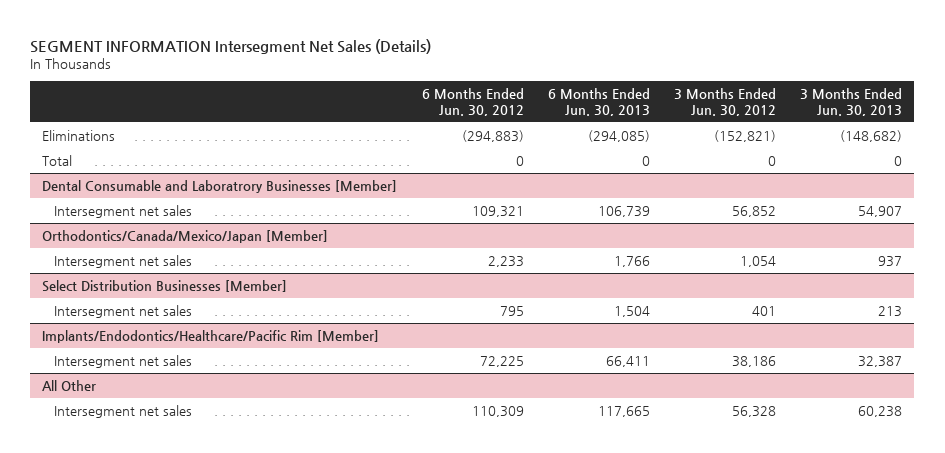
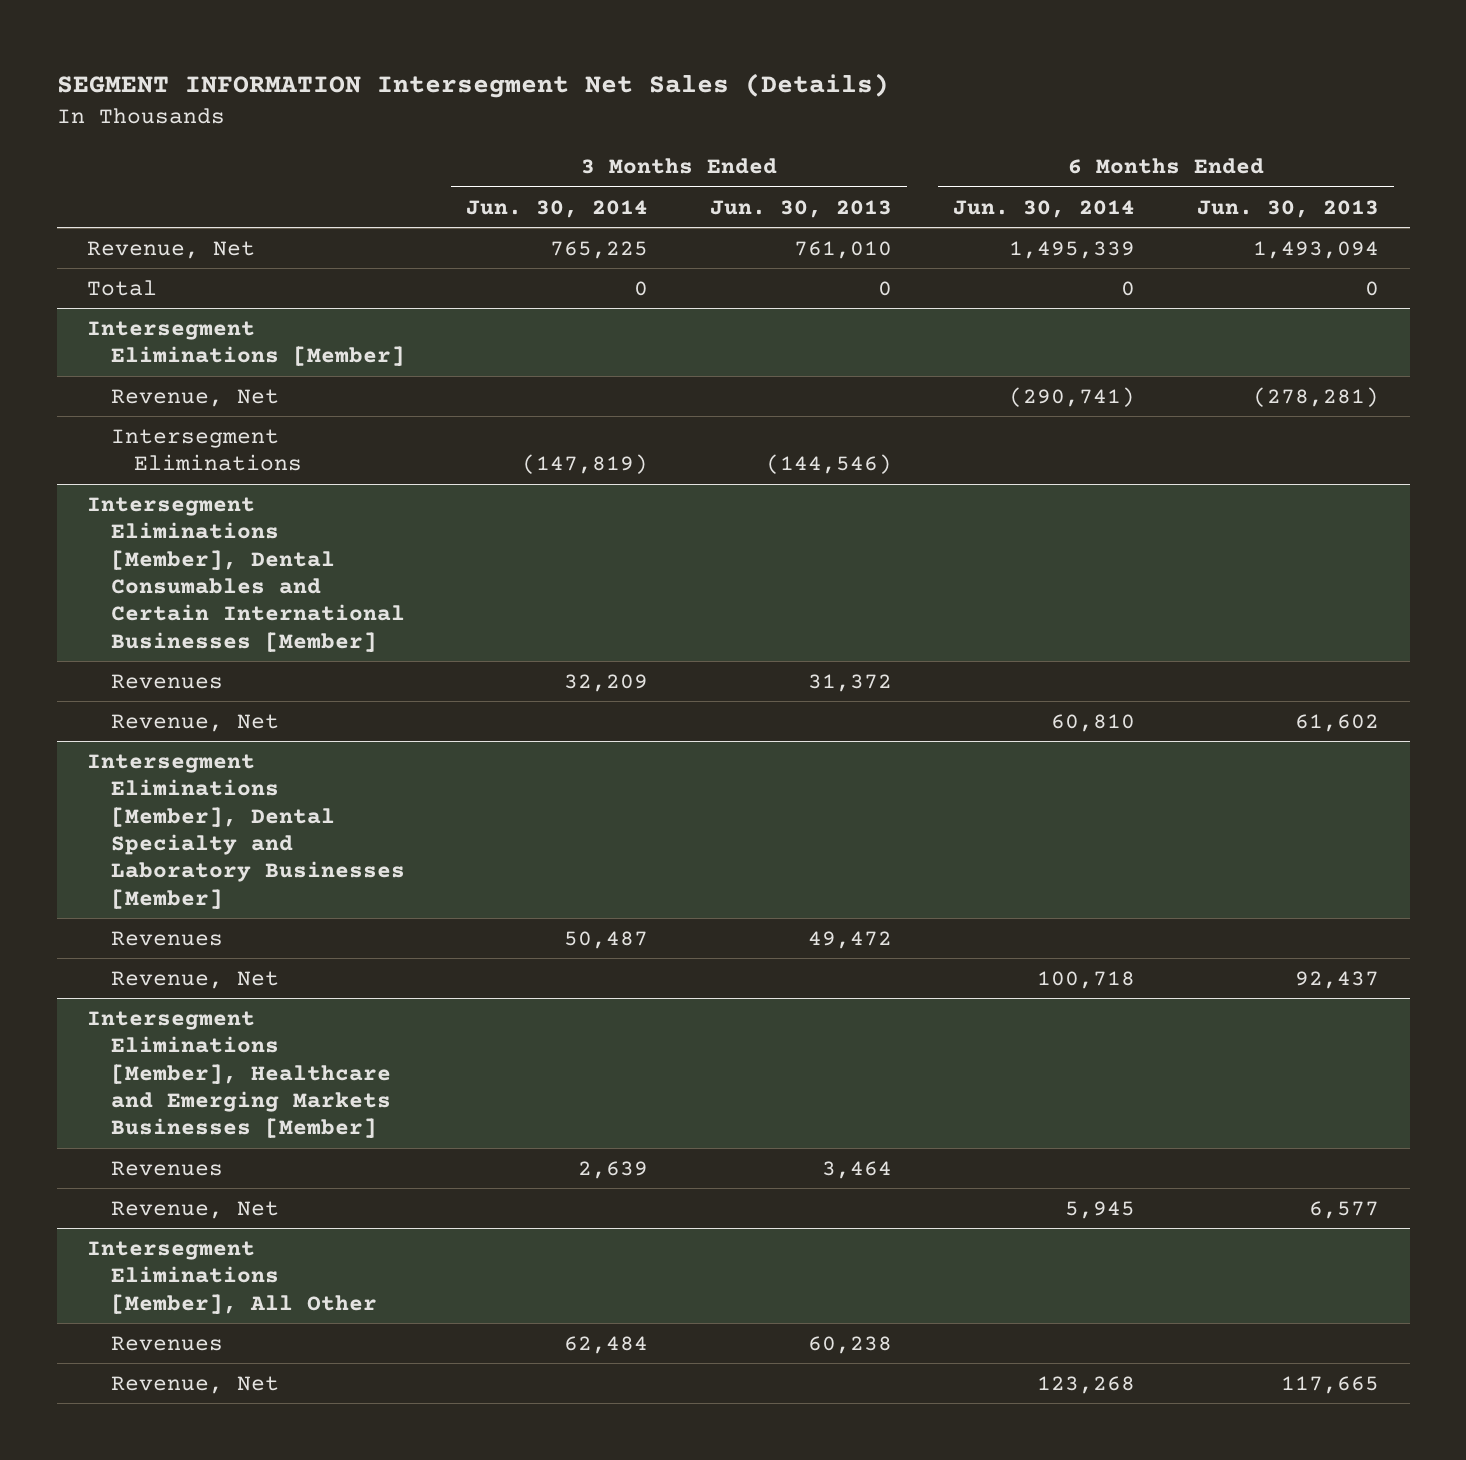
- | 6 Months Ended Jun. 30, 2012 | 6 Months Ended Jun. 30, 2013 | 3 Months Ended Jun. 30, 2012 | 3 Months Ended Jun. 30, 2013
+ | 3 Months Ended Jun. 30, 2014 | 3 Months Ended Jun. 30, 2013 | 6 Months Ended Jun. 30, 2014 | 6 Months Ended Jun. 30, 2013
- Eliminations | (294,883) | (294,085) | (152,821) | (148,682)
+ Revenue, Net | 765,225 | 761,010 | 1,495,339 | 1,493,094
- Dental Consumable and Laboratrory Businesses [Member]
- Intersegment net sales | 109,321 | 106,739 | 56,852 | 54,907
- Orthodontics/Canada/Mexico/Japan [Member]
- Intersegment net sales | 2,233 | 1,766 | 1,054 | 937
- Select Distribution Businesses [Member]
- Intersegment net sales | 795 | 1,504 | 401 | 213
- Implants/Endodontics/Healthcare/Pacific Rim [Member]
- Intersegment net sales | 72,225 | 66,411 | 38,186 | 32,387
- All Other
- Intersegment net sales | 110,309 | 117,665 | 56,328 | 60,238
+ Intersegment Eliminations [Member]
+ Revenue, Net | | | (290,741) | (278,281)
+ Intersegment Eliminations | (147,819) | (144,546) | |
+ Intersegment Eliminations [Member], Dental Consumables and Certain International Businesses [Member]
+ Revenues | 32,209 | 31,372 | |
+ Revenue, Net | | | 60,810 | 61,602
+ Intersegment Eliminations [Member], Dental Specialty and Laboratory Businesses [Member]
+ Revenues | 50,487 | 49,472 | |
+ Revenue, Net | | | 100,718 | 92,437
+ Intersegment Eliminations [Member], Healthcare and Emerging Markets Businesses [Member]
+ Revenues | 2,639 | 3,464 | |
+ Revenue, Net | | | 5,945 | 6,577
+ Intersegment Eliminations [Member], All Other
+ Revenues | 62,484 | 60,238 | |
+ Revenue, Net | | | 123,268 | 117,665

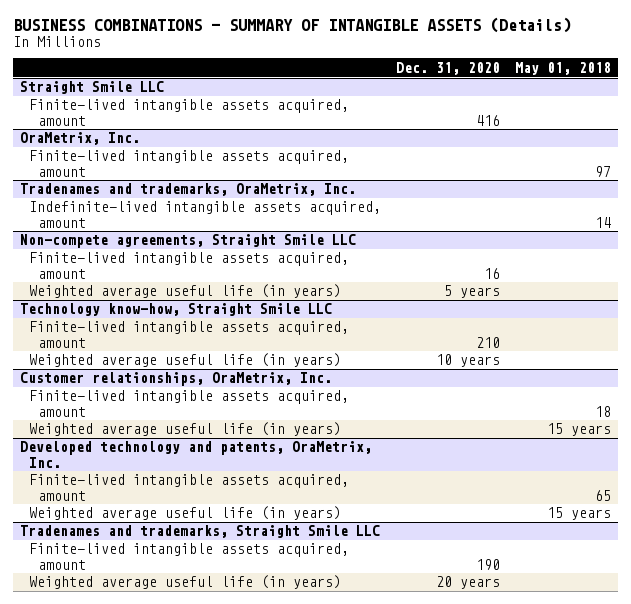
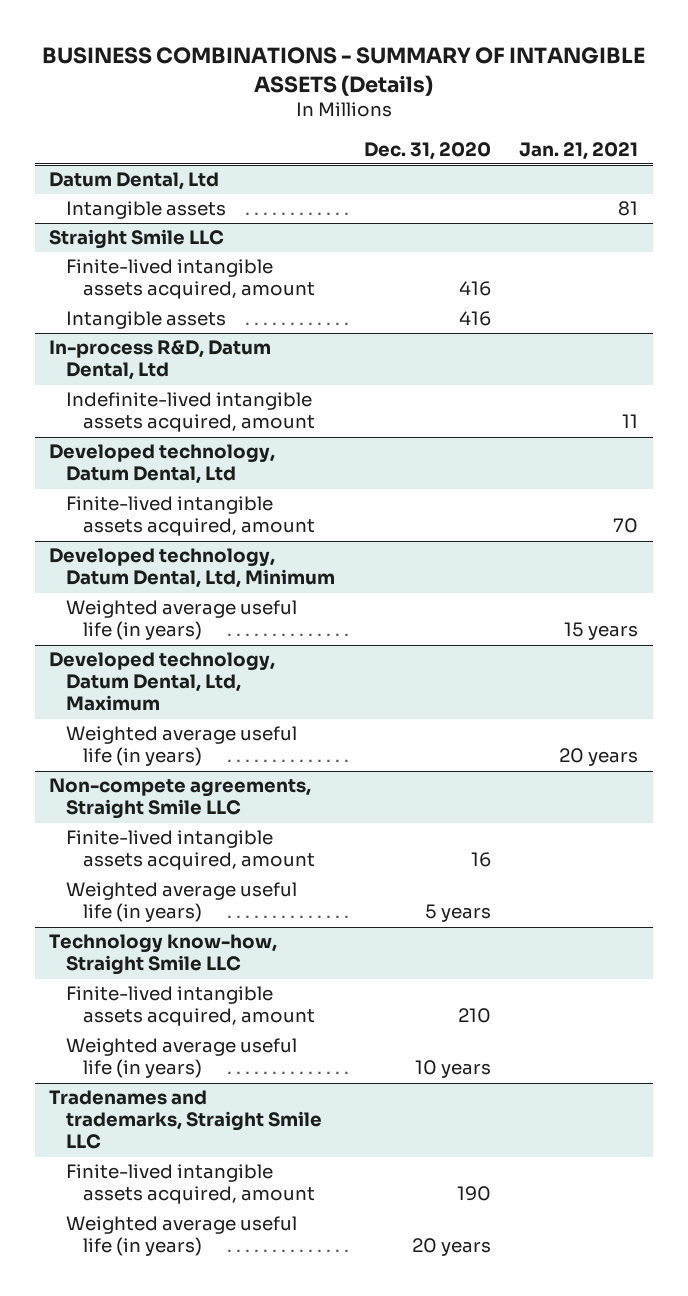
- | Dec. 31, 2020 | May 01, 2018
+ | Dec. 31, 2020 | Jan. 21, 2021
+ Datum Dental, Ltd
+ Intangible assets | | 81
- OraMetrix, Inc.
- Finite-lived intangible assets acquired, amount | | 97
- Tradenames and trademarks, OraMetrix, Inc.
- Indefinite-lived intangible assets acquired, amount | | 14
@ Straight Smile LLC
+ Intangible assets | 416 |
+ In-process R&D, Datum Dental, Ltd
+ Indefinite-lived intangible assets acquired, amount | | 11
+ Developed technology, Datum Dental, Ltd
+ Finite-lived intangible assets acquired, amount | | 70
+ Developed technology, Datum Dental, Ltd, Minimum
+ Weighted average useful life (in years) | | 15 years
+ Developed technology, Datum Dental, Ltd, Maximum
+ Weighted average useful life (in years) | | 20 years
- Customer relationships, OraMetrix, Inc.
- Finite-lived intangible assets acquired, amount | | 18
- Weighted average useful life (in years) | | 15 years
- Developed technology and patents, OraMetrix, Inc.
- Finite-lived intangible assets acquired, amount | | 65
- Weighted average useful life (in years) | | 15 years

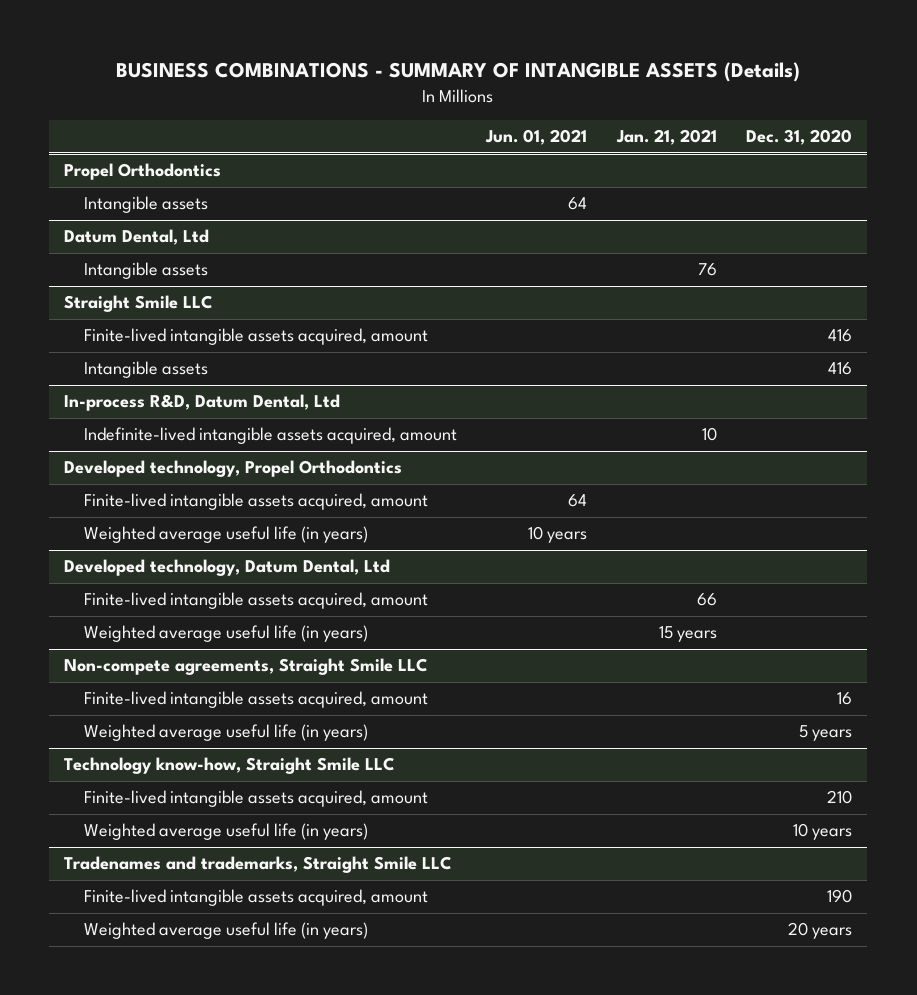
- | Dec. 31, 2020 | Jan. 21, 2021
+ | Jun. 01, 2021 | Jan. 21, 2021 | Dec. 31, 2020
+ Propel Orthodontics
+ Intangible assets | 64 | |
@ Datum Dental, Ltd
- Intangible assets | | 81
+ Intangible assets | | 76 |
@ In-process R&D, Datum Dental, Ltd
- Indefinite-lived intangible assets acquired, amount | | 11
+ Indefinite-lived intangible assets acquired, amount | | 10 |
+ Developed technology, Propel Orthodontics
+ Finite-lived intangible assets acquired, amount | 64 | |
+ Weighted average useful life (in years) | 10 years | |
@ Developed technology, Datum Dental, Ltd
- Finite-lived intangible assets acquired, amount | | 70
- Developed technology, Datum Dental, Ltd, Minimum
- Weighted average useful life (in years) | | 15 years
- Developed technology, Datum Dental, Ltd, Maximum
- Weighted average useful life (in years) | | 20 years
@ Developed technology, Datum Dental, Ltd
+ Finite-lived intangible assets acquired, amount | | 66 |
+ Weighted average useful life (in years) | | 15 years |

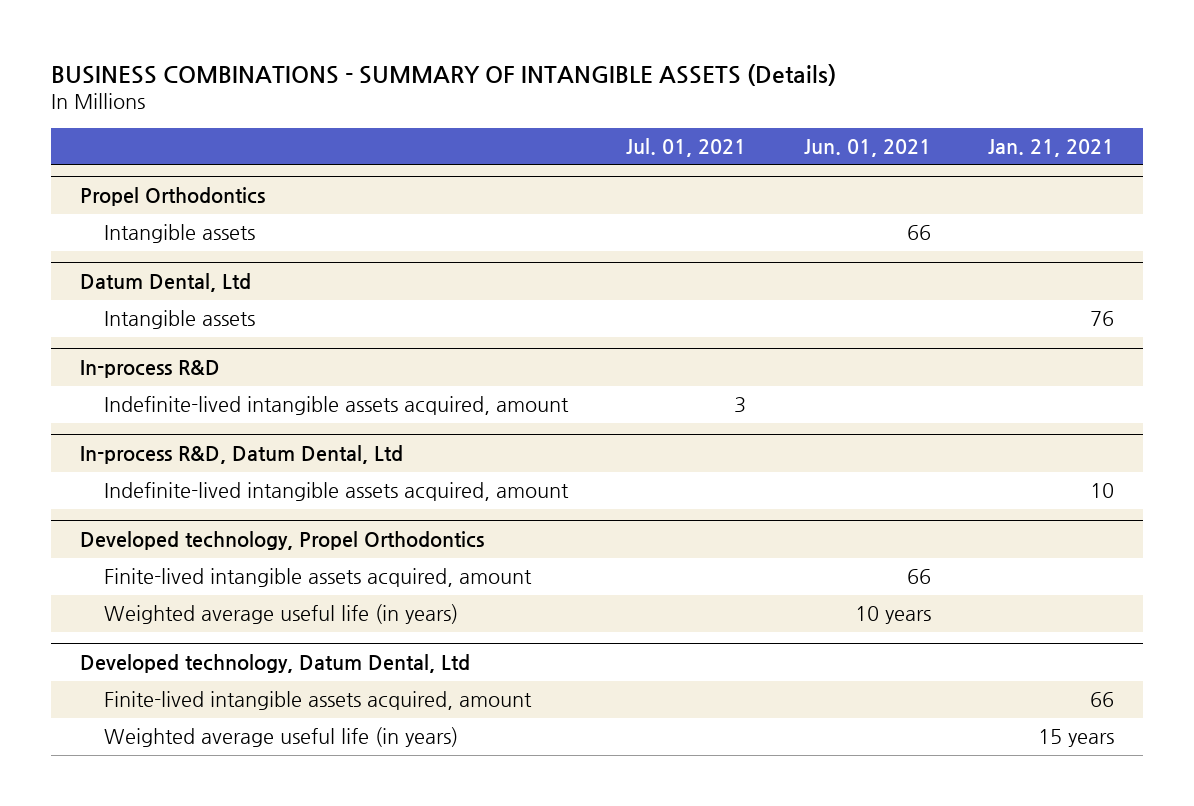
- | Jun. 01, 2021 | Jan. 21, 2021 | Dec. 31, 2020
+ | Jul. 01, 2021 | Jun. 01, 2021 | Jan. 21, 2021
@ Propel Orthodontics
- Intangible assets | 64 | |
+ Intangible assets | | 66 |
- Straight Smile LLC
- Finite-lived intangible assets acquired, amount | | | 416
- Intangible assets | | | 416
+ In-process R&D
+ Indefinite-lived intangible assets acquired, amount | 3 | |
@ Developed technology, Propel Orthodontics
- Finite-lived intangible assets acquired, amount | 64 | |
+ Finite-lived intangible assets acquired, amount | | 66 |
- Non-compete agreements, Straight Smile LLC
- Finite-lived intangible assets acquired, amount | | | 16
- Weighted average useful life (in years) | | | 5 years
- Technology know-how, Straight Smile LLC
- Finite-lived intangible assets acquired, amount | | | 210
- Weighted average useful life (in years) | | | 10 years
- Tradenames and trademarks, Straight Smile LLC
- Finite-lived intangible assets acquired, amount | | | 190
- Weighted average useful life (in years) | | | 20 years

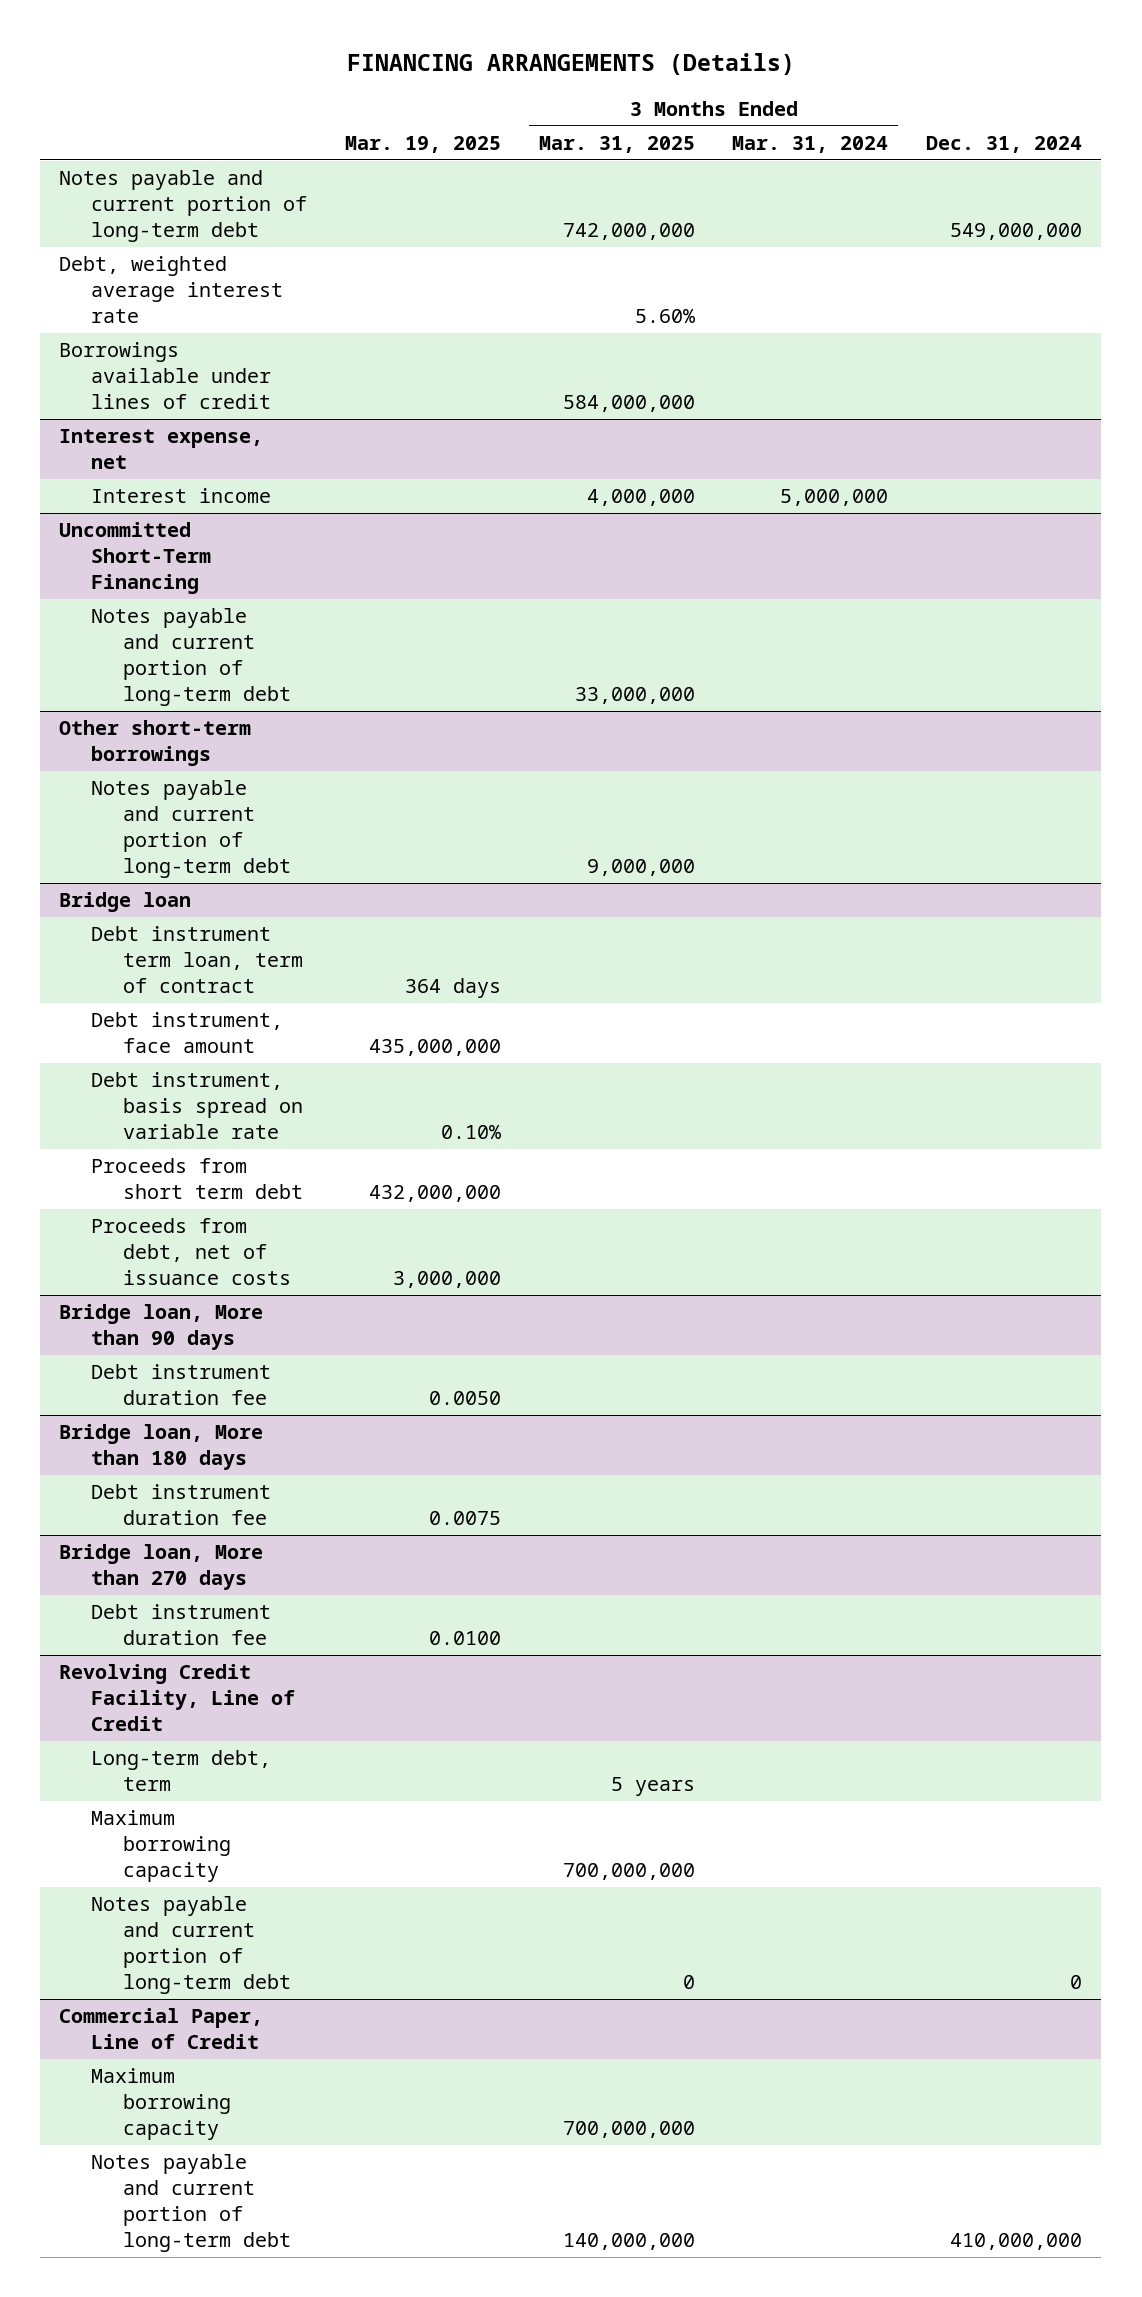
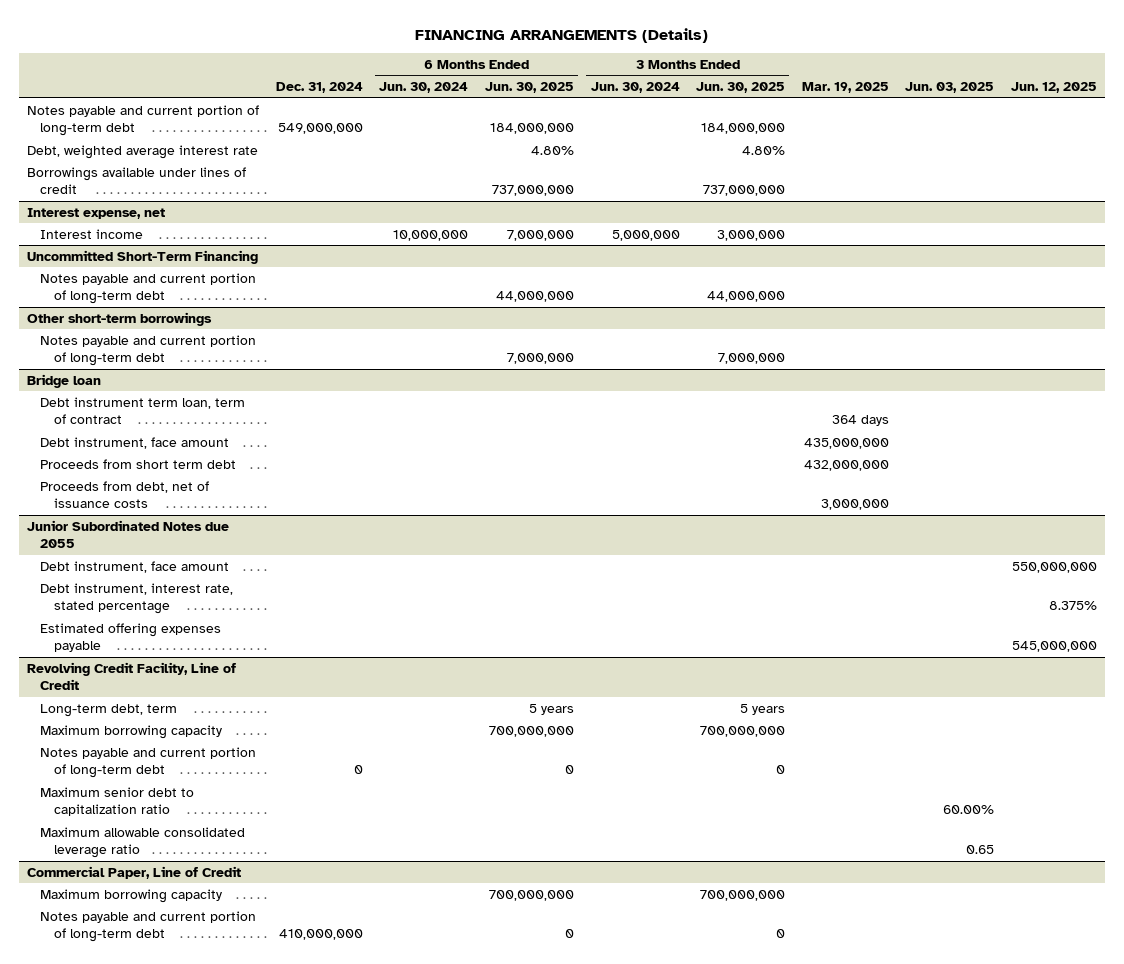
- | Mar. 19, 2025 | 3 Months Ended Mar. 31, 2025 | 3 Months Ended Mar. 31, 2024 | Dec. 31, 2024
+ | Dec. 31, 2024 | 6 Months Ended Jun. 30, 2024 | 6 Months Ended Jun. 30, 2025 | 3 Months Ended Jun. 30, 2024 | 3 Months Ended Jun. 30, 2025 | Mar. 19, 2025 | Jun. 03, 2025 | Jun. 12, 2025
@ Bridge loan
- Debt instrument, basis spread on variable rate | 0.10% | | |
- Bridge loan, More than 90 days
- Debt instrument duration fee | 0.0050 | | |
- Bridge loan, More than 180 days
- Debt instrument duration fee | 0.0075 | | |
- Bridge loan, More than 270 days
- Debt instrument duration fee | 0.0100 | | |
+ Junior Subordinated Notes due 2055
+ Debt instrument, face amount | | | | | | | | 550,000,000
+ Debt instrument, interest rate, stated percentage | | | | | | | | 8.375%
+ Estimated offering expenses payable | | | | | | | | 545,000,000
@ Revolving Credit Facility, Line of Credit
+ Maximum senior debt to capitalization ratio | | | | | | | 60.00% |
+ Maximum allowable consolidated leverage ratio | | | | | | | 0.65 |

